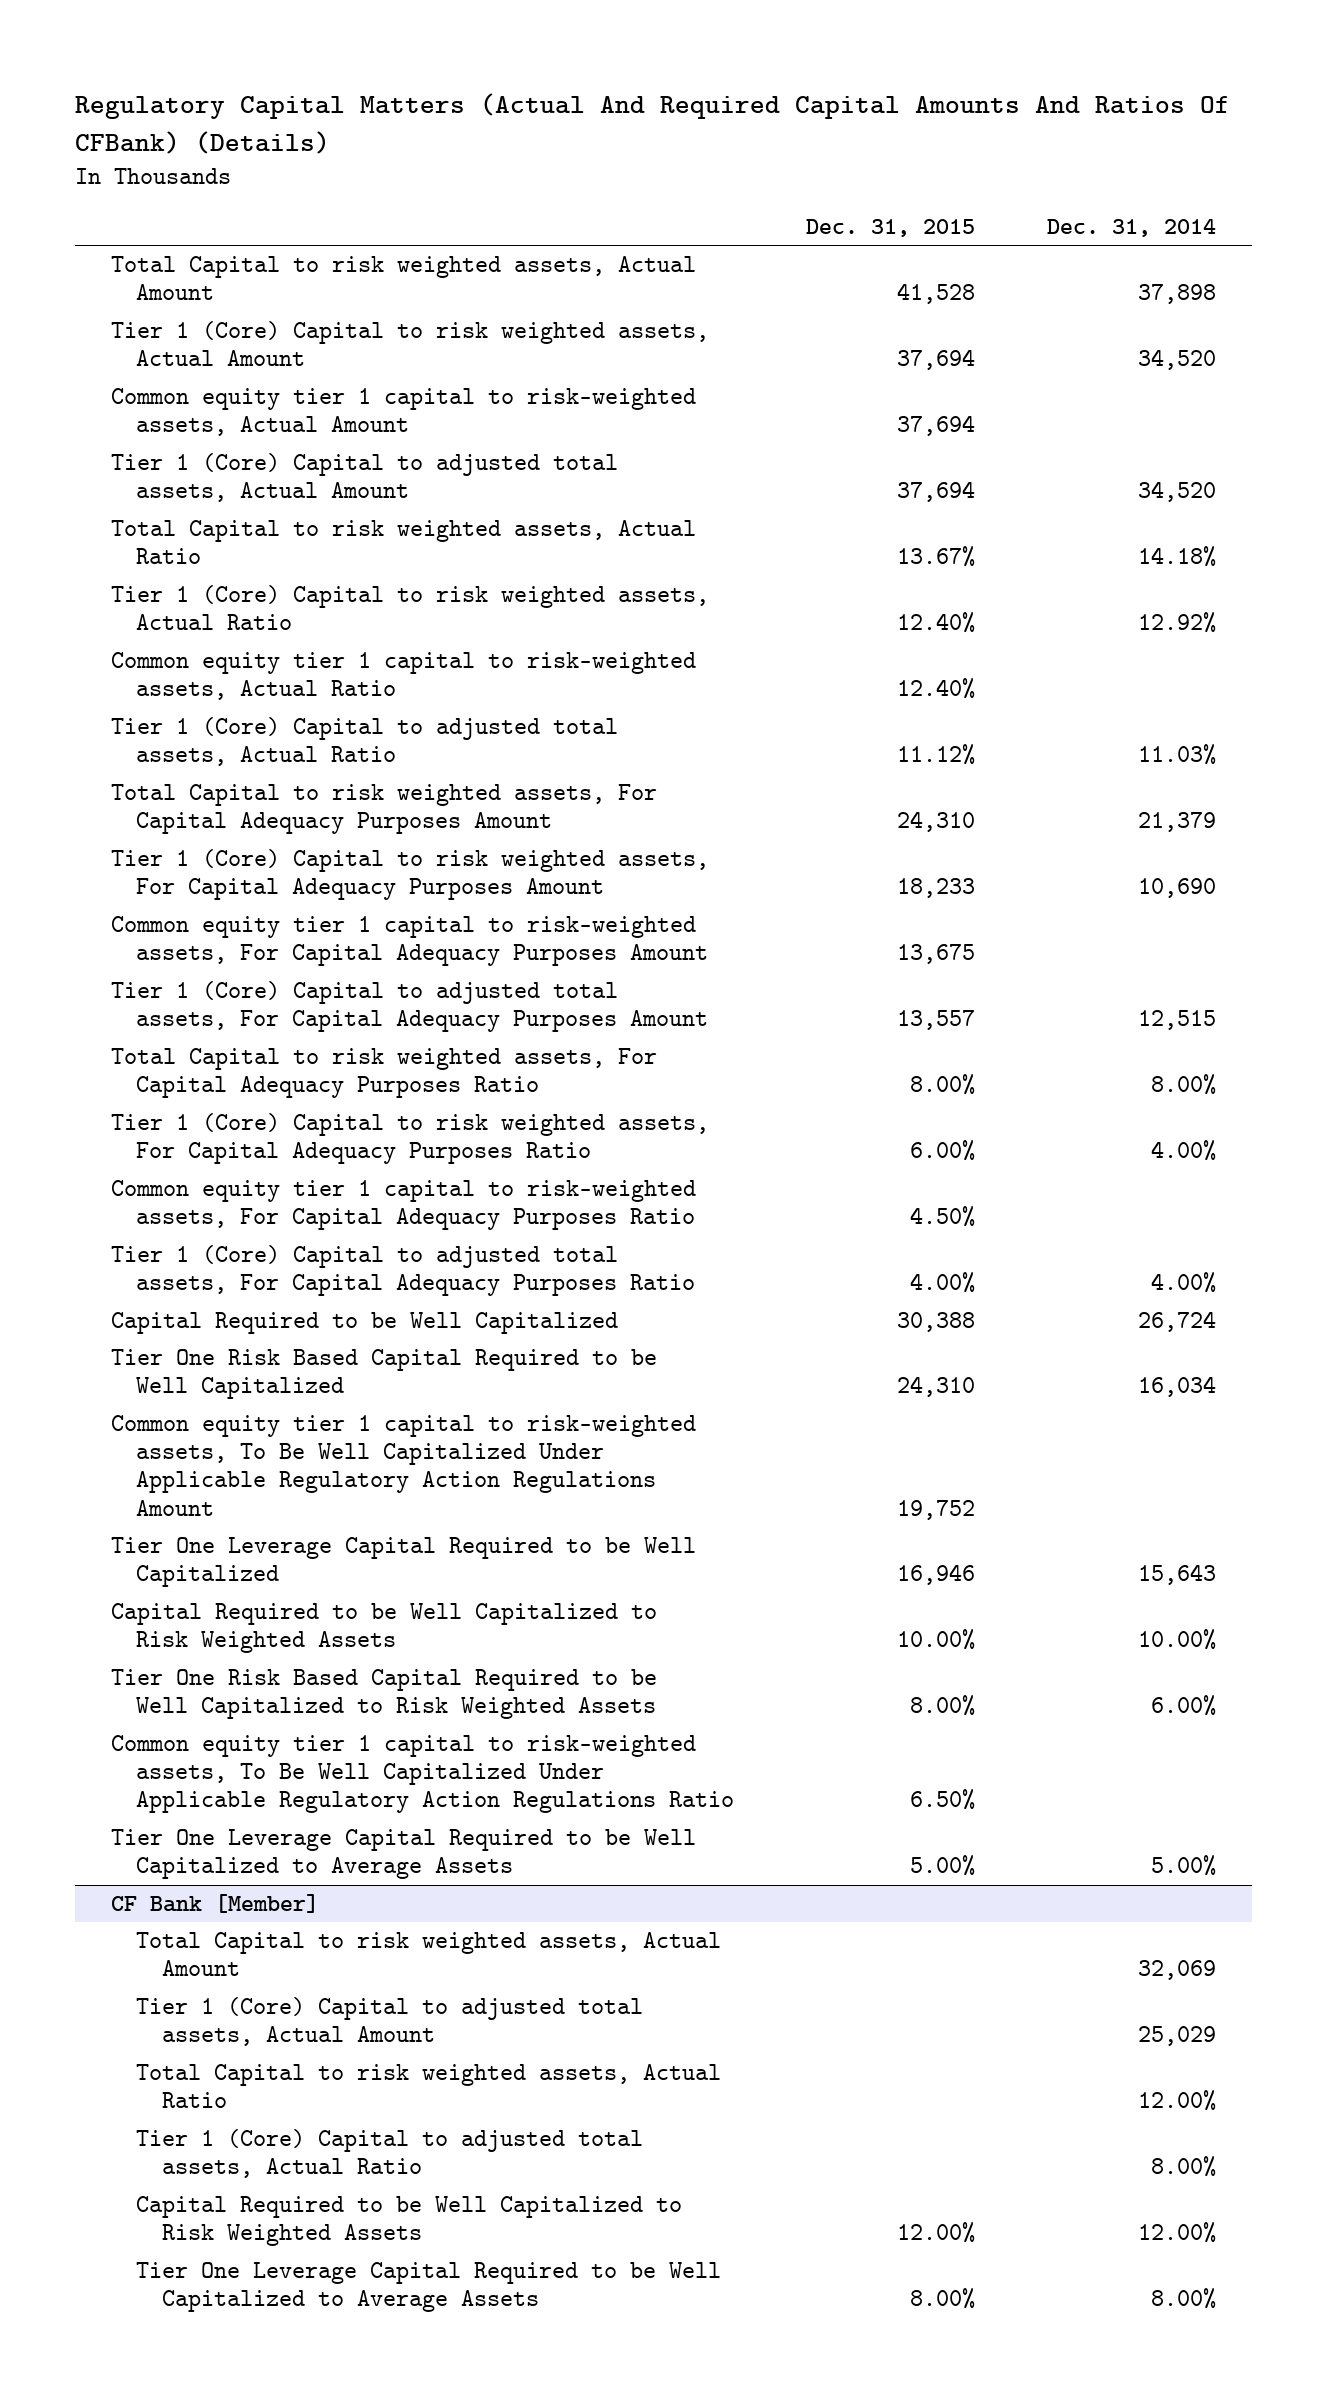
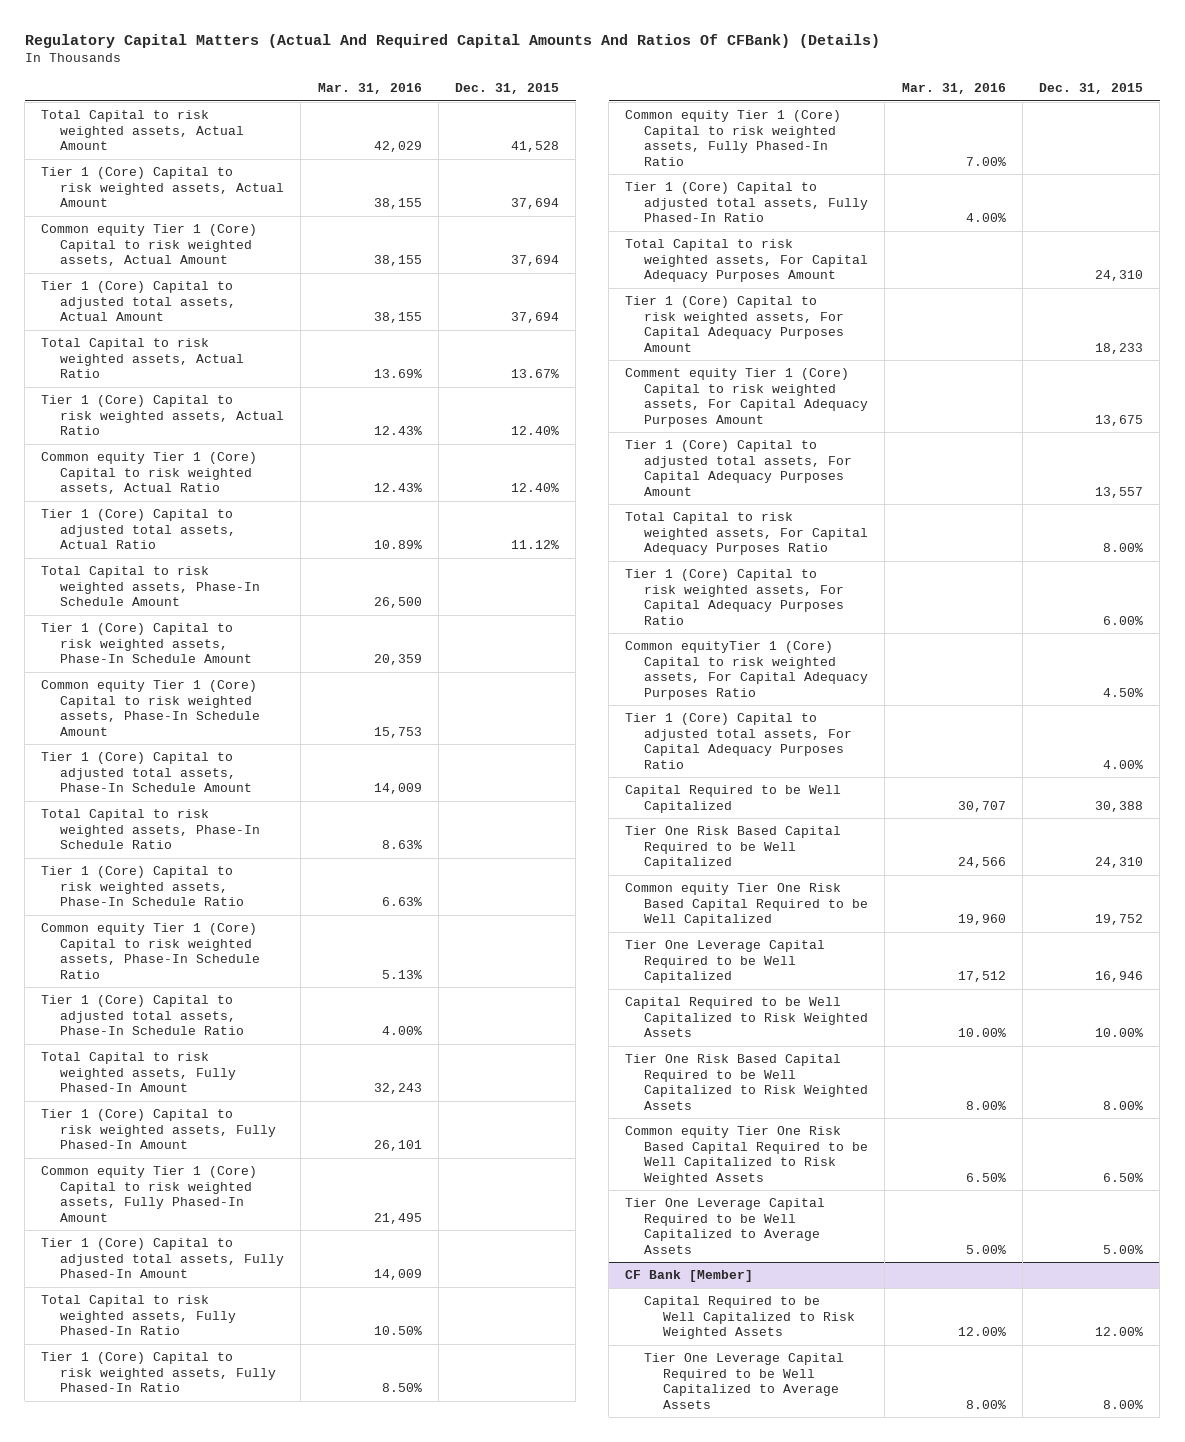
- | Dec. 31, 2015 | Dec. 31, 2014
+ | Mar. 31, 2016 | Dec. 31, 2015
- Common equity tier 1 capital to risk-weighted assets, Actual Amount | 37,694 |
+ Common equity Tier 1 (Core) Capital to risk weighted assets, Actual Amount | 38,155 | 37,694
- Common equity tier 1 capital to risk-weighted assets, Actual Ratio | 12.40% |
+ Common equity Tier 1 (Core) Capital to risk weighted assets, Actual Ratio | 12.43% | 12.40%
+ Total Capital to risk weighted assets, Phase-In Schedule Amount | 26,500 |
+ Tier 1 (Core) Capital to risk weighted assets, Phase-In Schedule Amount | 20,359 |
+ Common equity Tier 1 (Core) Capital to risk weighted assets, Phase-In Schedule Amount | 15,753 |
+ Tier 1 (Core) Capital to adjusted total assets, Phase-In Schedule Amount | 14,009 |
+ Total Capital to risk weighted assets, Phase-In Schedule Ratio | 8.63% |
+ Tier 1 (Core) Capital to risk weighted assets, Phase-In Schedule Ratio | 6.63% |
+ Common equity Tier 1 (Core) Capital to risk weighted assets, Phase-In Schedule Ratio | 5.13% |
+ Tier 1 (Core) Capital to adjusted total assets, Phase-In Schedule Ratio | 4.00% |
+ Total Capital to risk weighted assets, Fully Phased-In Amount | 32,243 |
+ Tier 1 (Core) Capital to risk weighted assets, Fully Phased-In Amount | 26,101 |
+ Common equity Tier 1 (Core) Capital to risk weighted assets, Fully Phased-In Amount | 21,495 |
+ Tier 1 (Core) Capital to adjusted total assets, Fully Phased-In Amount | 14,009 |
+ Total Capital to risk weighted assets, Fully Phased-In Ratio | 10.50% |
+ Tier 1 (Core) Capital to risk weighted assets, Fully Phased-In Ratio | 8.50% |
+ Common equity Tier 1 (Core) Capital to risk weighted assets, Fully Phased-In Ratio | 7.00% |
+ Tier 1 (Core) Capital to adjusted total assets, Fully Phased-In Ratio | 4.00% |
- Common equity tier 1 capital to risk-weighted assets, For Capital Adequacy Purposes Amount | 13,675 |
+ Comment equity Tier 1 (Core) Capital to risk weighted assets, For Capital Adequacy Purposes Amount | | 13,675
- Common equity tier 1 capital to risk-weighted assets, For Capital Adequacy Purposes Ratio | 4.50% |
+ Common equityTier 1 (Core) Capital to risk weighted assets, For Capital Adequacy Purposes Ratio | | 4.50%
- Common equity tier 1 capital to risk-weighted assets, To Be Well Capitalized Under Applicable Regulatory Action Regulations Amount | 19,752 |
+ Common equity Tier One Risk Based Capital Required to be Well Capitalized | 19,960 | 19,752
- Common equity tier 1 capital to risk-weighted assets, To Be Well Capitalized Under Applicable Regulatory Action Regulations Ratio | 6.50% |
+ Common equity Tier One Risk Based Capital Required to be Well Capitalized to Risk Weighted Assets | 6.50% | 6.50%
@ CF Bank [Member]
- Total Capital to risk weighted assets, Actual Amount | | 32,069
- Tier 1 (Core) Capital to adjusted total assets, Actual Amount | | 25,029
- Total Capital to risk weighted assets, Actual Ratio | | 12.00%
- Tier 1 (Core) Capital to adjusted total assets, Actual Ratio | | 8.00%

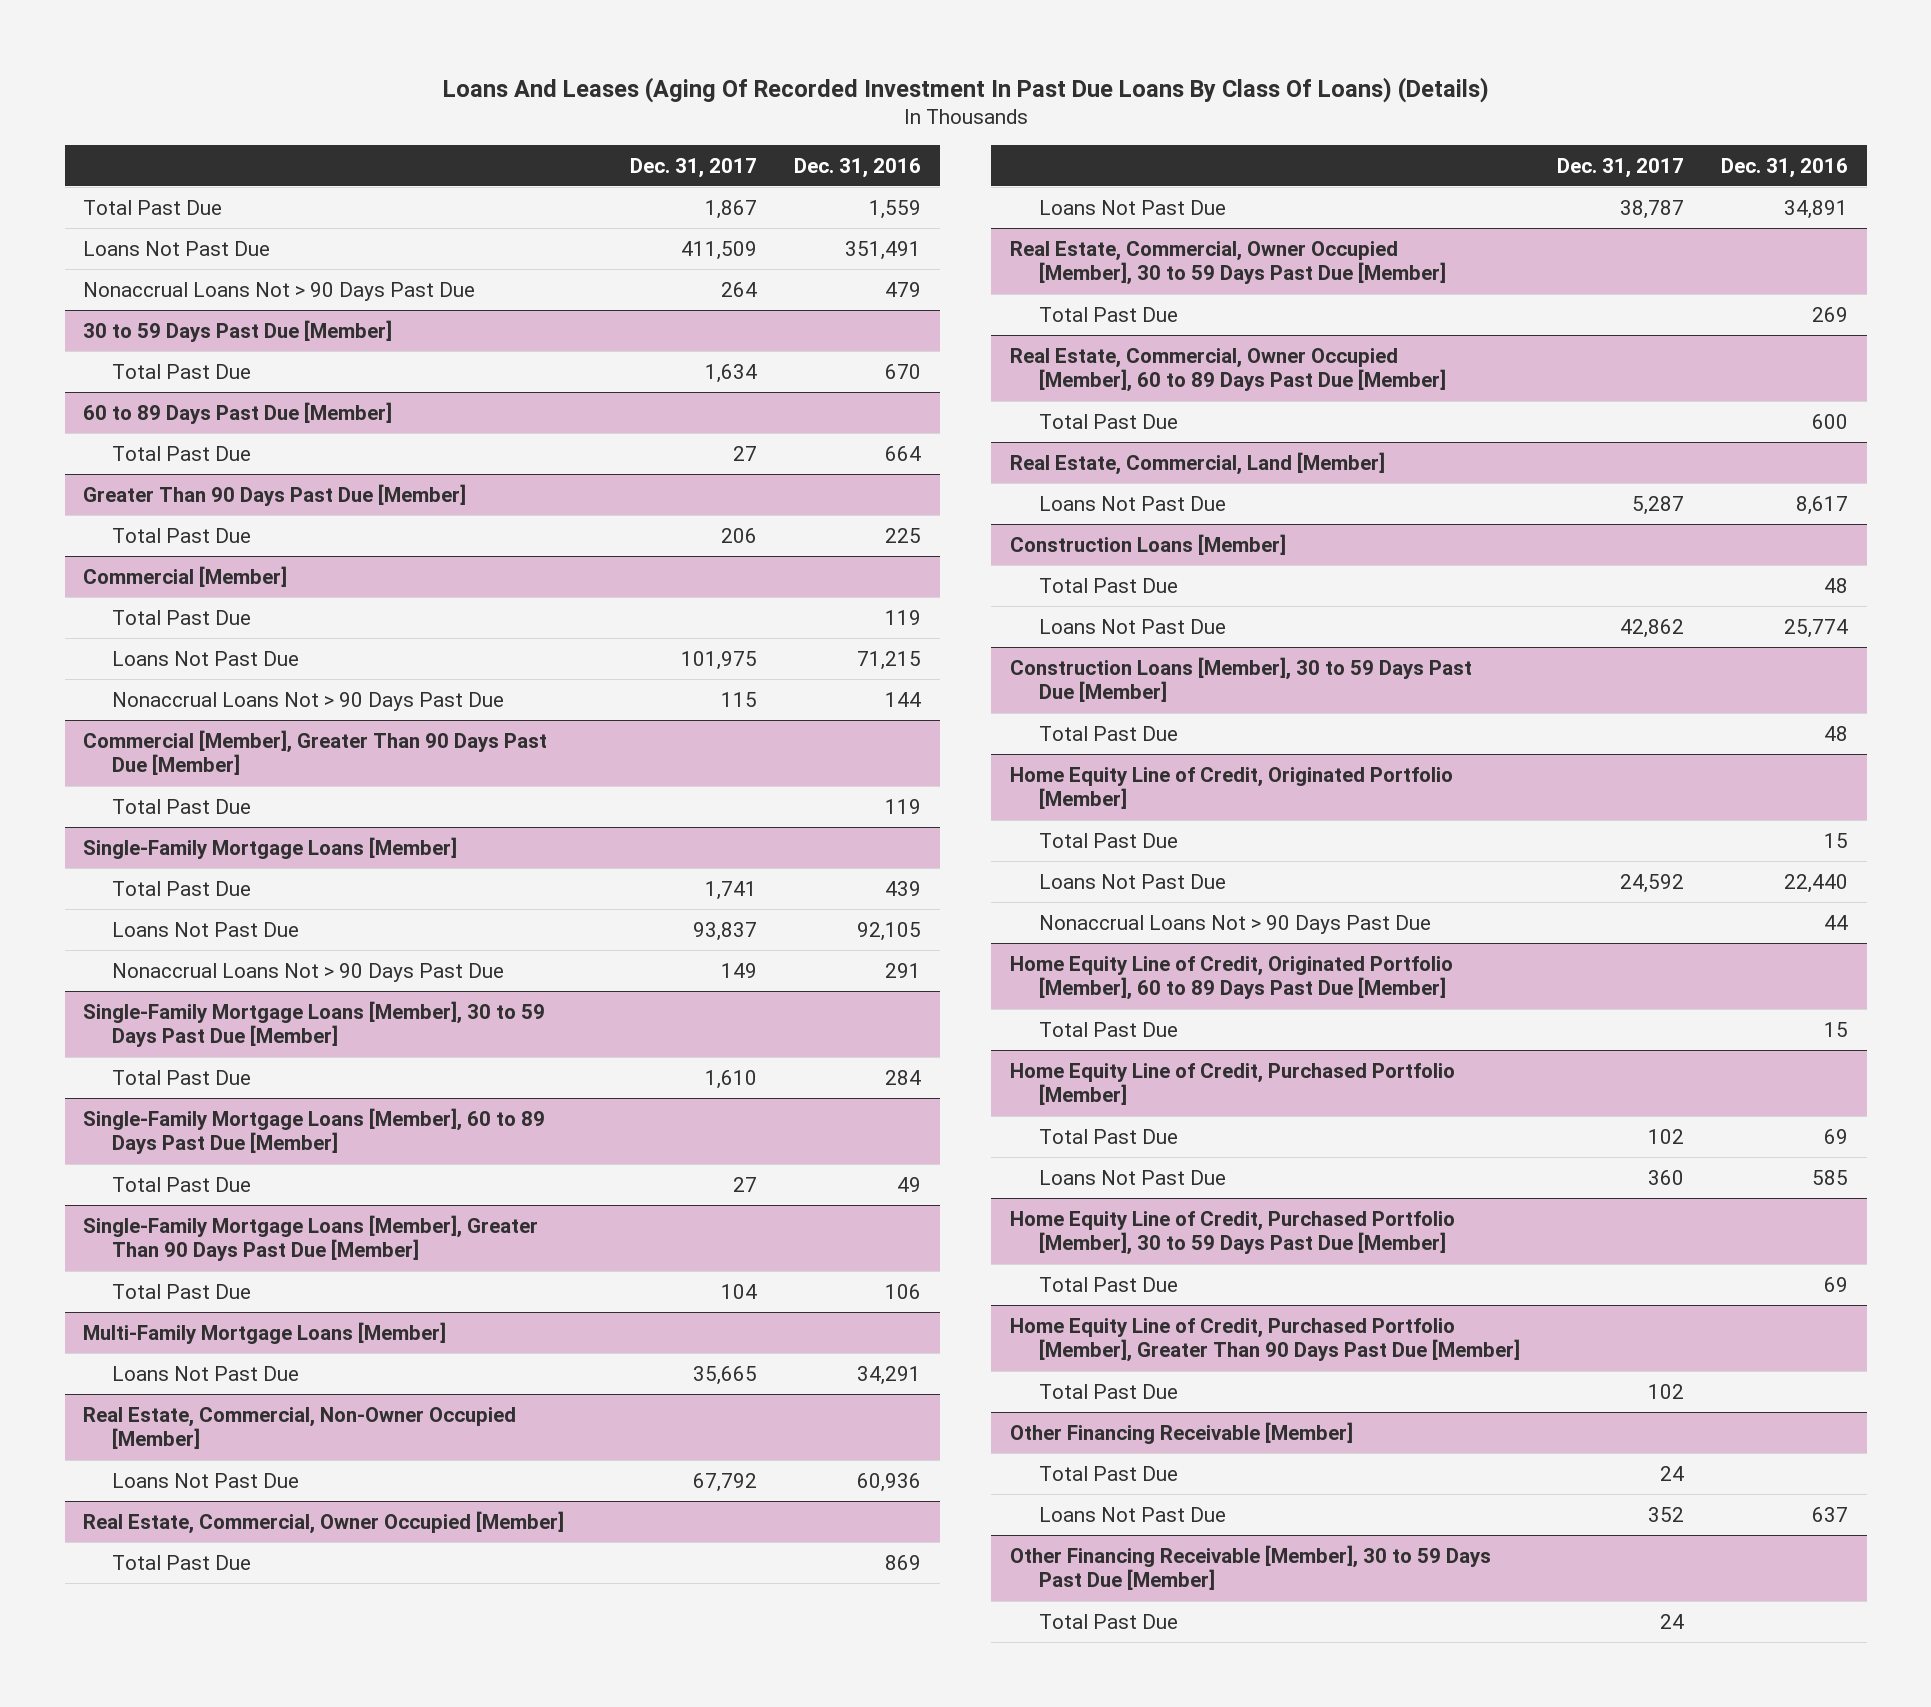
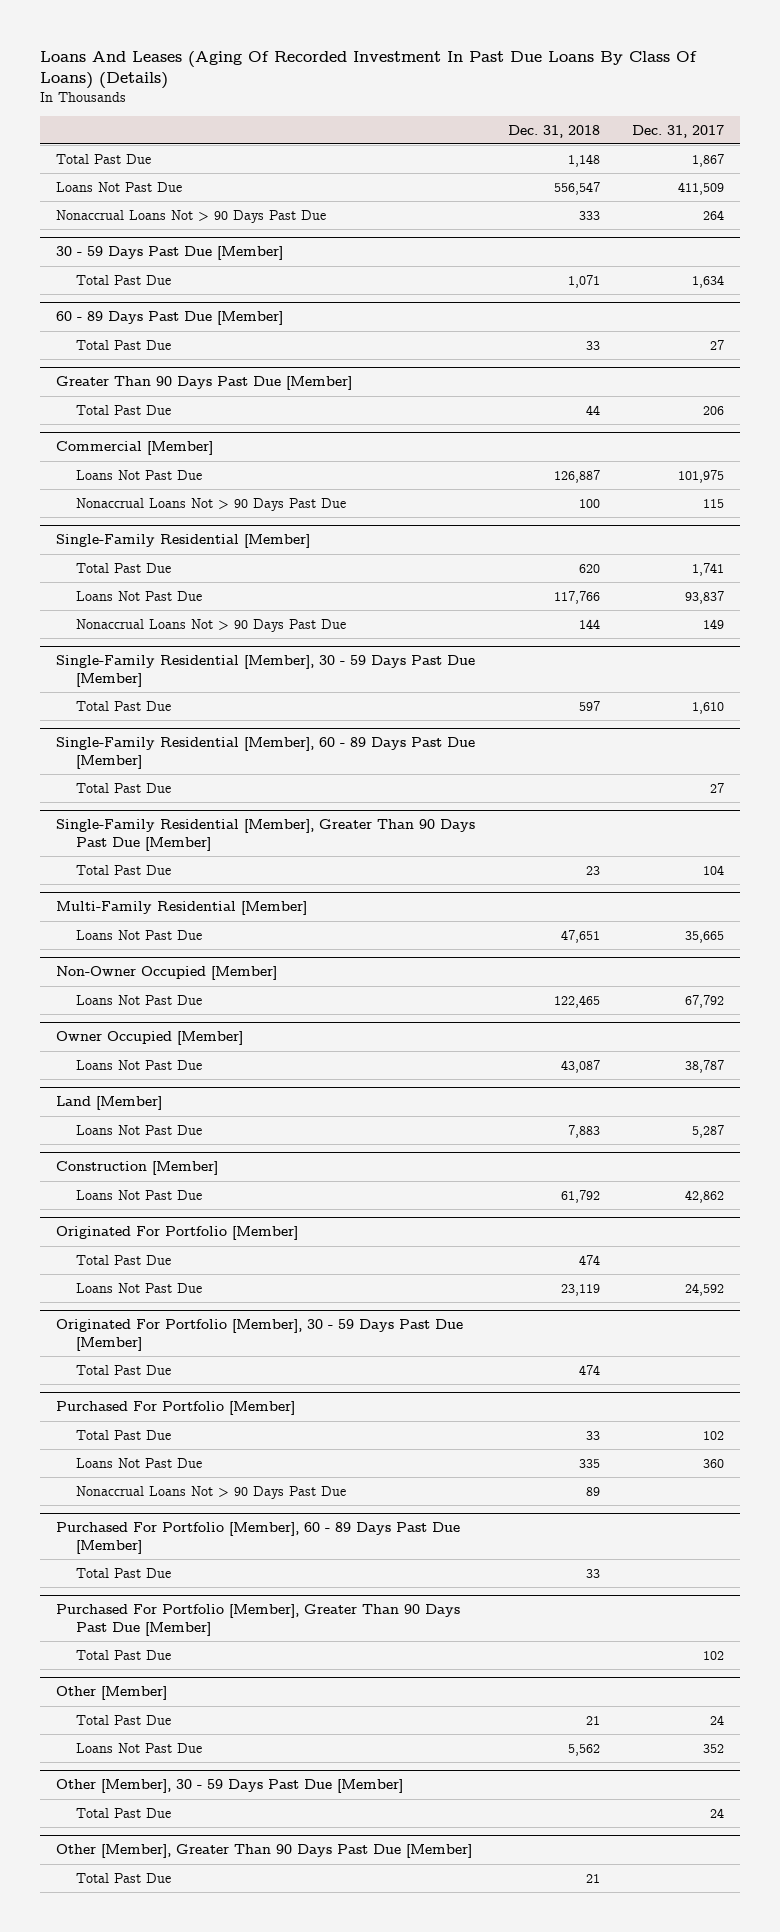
- | Dec. 31, 2017 | Dec. 31, 2016
+ | Dec. 31, 2018 | Dec. 31, 2017
- 30 to 59 Days Past Due [Member]
+ 30 - 59 Days Past Due [Member]
- 60 to 89 Days Past Due [Member]
+ 60 - 89 Days Past Due [Member]
@ Commercial [Member]
- Total Past Due | | 119
- Commercial [Member], Greater Than 90 Days Past Due [Member]
- Total Past Due | | 119
- Single-Family Mortgage Loans [Member]
+ Single-Family Residential [Member]
- Single-Family Mortgage Loans [Member], 30 to 59 Days Past Due [Member]
+ Single-Family Residential [Member], 30 - 59 Days Past Due [Member]
- Single-Family Mortgage Loans [Member], 60 to 89 Days Past Due [Member]
+ Single-Family Residential [Member], 60 - 89 Days Past Due [Member]
- Single-Family Mortgage Loans [Member], Greater Than 90 Days Past Due [Member]
+ Single-Family Residential [Member], Greater Than 90 Days Past Due [Member]
- Multi-Family Mortgage Loans [Member]
+ Multi-Family Residential [Member]
- Real Estate, Commercial, Non-Owner Occupied [Member]
+ Non-Owner Occupied [Member]
- Real Estate, Commercial, Owner Occupied [Member]
- Total Past Due | | 869
+ Owner Occupied [Member]
- Real Estate, Commercial, Owner Occupied [Member], 30 to 59 Days Past Due [Member]
- Total Past Due | | 269
- Real Estate, Commercial, Owner Occupied [Member], 60 to 89 Days Past Due [Member]
- Total Past Due | | 600
- Real Estate, Commercial, Land [Member]
+ Land [Member]
- Construction Loans [Member]
- Total Past Due | | 48
+ Construction [Member]
- Construction Loans [Member], 30 to 59 Days Past Due [Member]
- Total Past Due | | 48
- Home Equity Line of Credit, Originated Portfolio [Member]
+ Originated For Portfolio [Member]
- Nonaccrual Loans Not > 90 Days Past Due | | 44
- Home Equity Line of Credit, Originated Portfolio [Member], 60 to 89 Days Past Due [Member]
+ Originated For Portfolio [Member], 30 - 59 Days Past Due [Member]
- Home Equity Line of Credit, Purchased Portfolio [Member]
+ Purchased For Portfolio [Member]
- Home Equity Line of Credit, Purchased Portfolio [Member], 30 to 59 Days Past Due [Member]
+ Nonaccrual Loans Not > 90 Days Past Due | 89 |
+ Purchased For Portfolio [Member], 60 - 89 Days Past Due [Member]
- Home Equity Line of Credit, Purchased Portfolio [Member], Greater Than 90 Days Past Due [Member]
+ Purchased For Portfolio [Member], Greater Than 90 Days Past Due [Member]
- Other Financing Receivable [Member]
+ Other [Member]
- Other Financing Receivable [Member], 30 to 59 Days Past Due [Member]
+ Other [Member], 30 - 59 Days Past Due [Member]
+ Other [Member], Greater Than 90 Days Past Due [Member]
+ Total Past Due | 21 |

